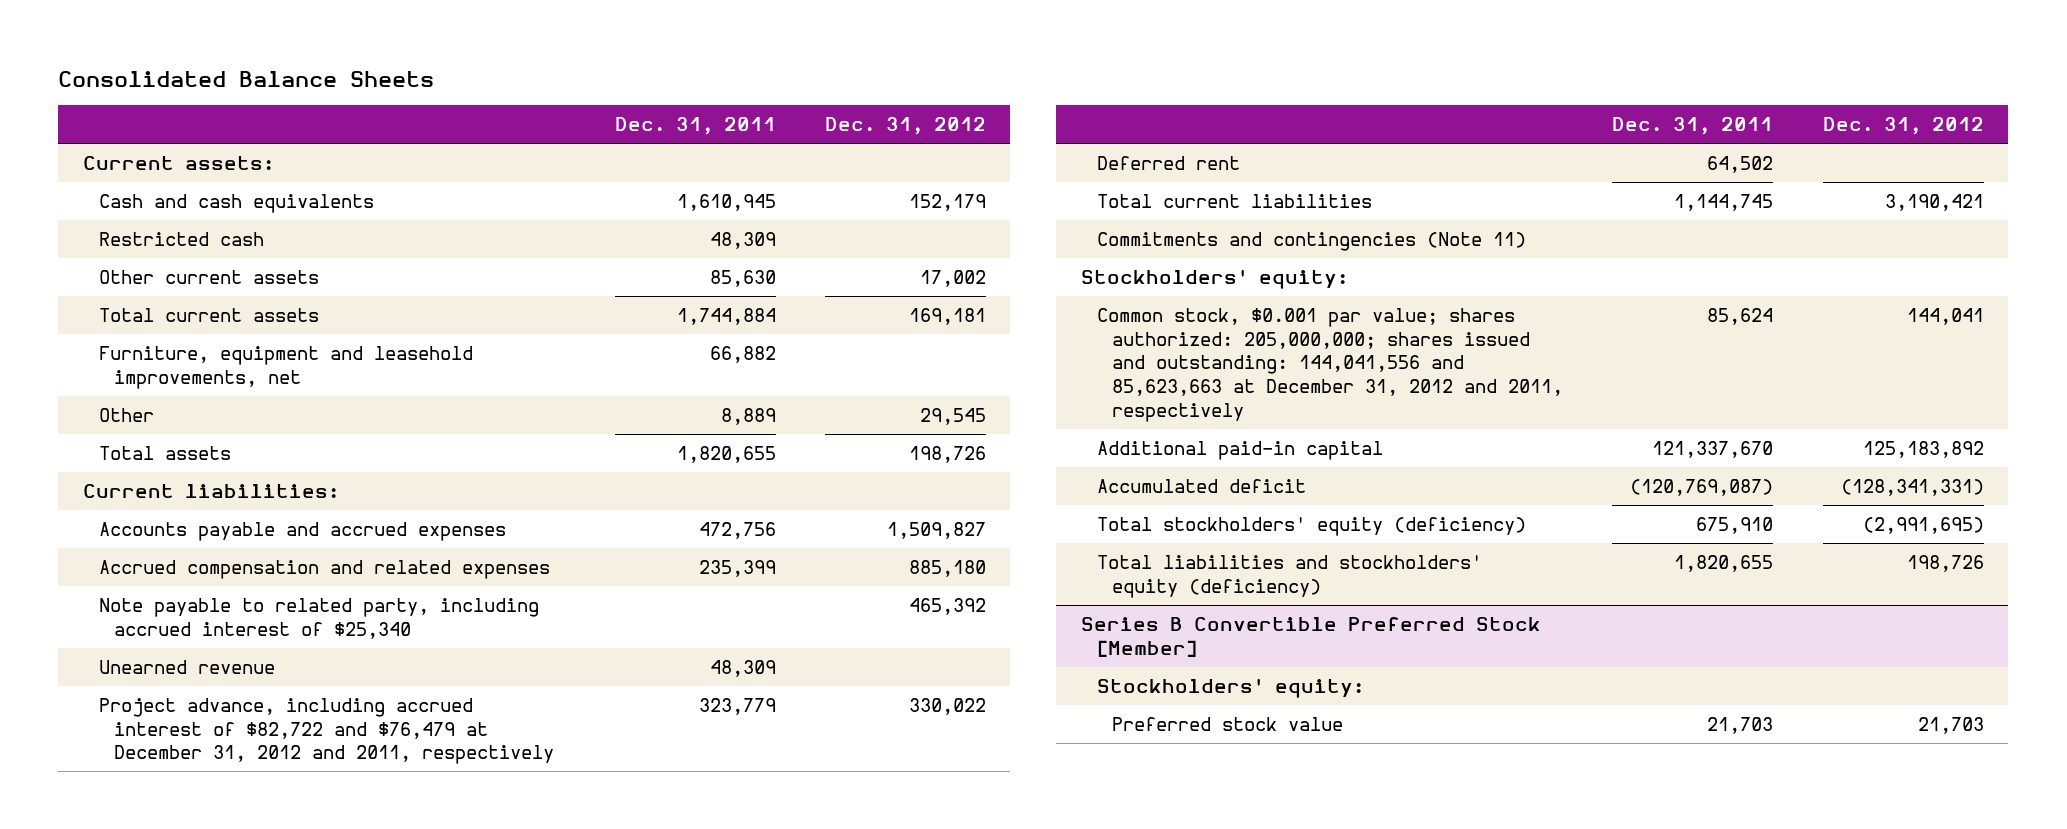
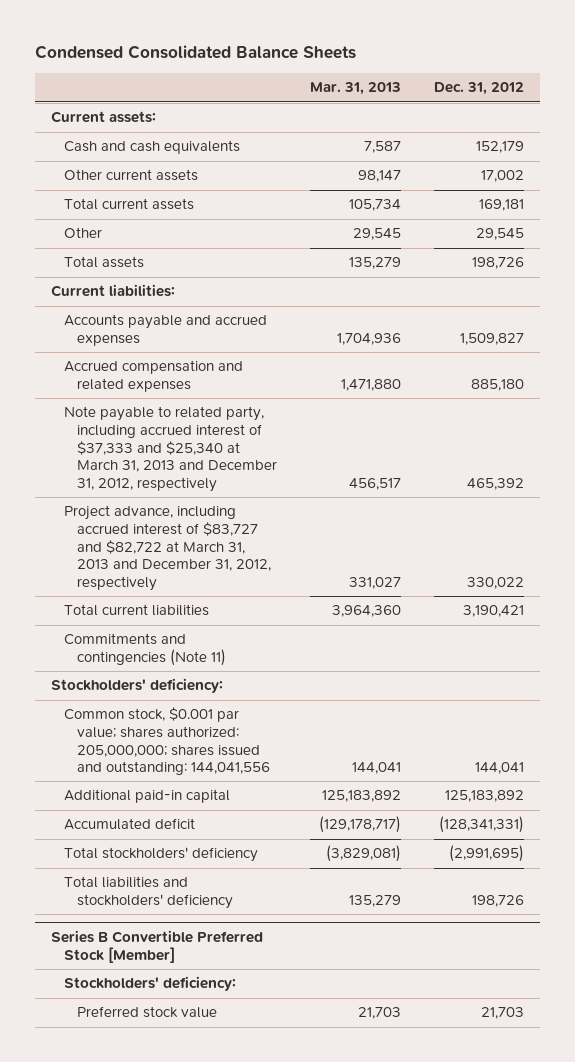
- Consolidated Balance Sheets
+ Condensed Consolidated Balance Sheets
- | Dec. 31, 2011 | Dec. 31, 2012
+ | Mar. 31, 2013 | Dec. 31, 2012
- Restricted cash | 48,309 |
- Furniture, equipment and leasehold improvements, net | 66,882 |
- Note payable to related party, including accrued interest of $25,340 | | 465,392
- Unearned revenue | 48,309 |
- Project advance, including accrued interest of $82,722 and $76,479 at December 31, 2012 and 2011, respectively | 323,779 | 330,022
- Deferred rent | 64,502 |
+ Note payable to related party, including accrued interest of $37,333 and $25,340 at March 31, 2013 and December 31, 2012, respectively | 456,517 | 465,392
+ Project advance, including accrued interest of $83,727 and $82,722 at March 31, 2013 and December 31, 2012, respectively | 331,027 | 330,022
- Stockholders' equity:
- Common stock, $0.001 par value; shares authorized: 205,000,000; shares issued and outstanding: 144,041,556 and 85,623,663 at December 31, 2012 and 2011, respectively | 85,624 | 144,041
+ Stockholders' deficiency:
+ Common stock, $0.001 par value; shares authorized: 205,000,000; shares issued and outstanding: 144,041,556 | 144,041 | 144,041
- Total stockholders' equity (deficiency) | 675,910 | (2,991,695)
- Total liabilities and stockholders' equity (deficiency) | 1,820,655 | 198,726
+ Total stockholders' deficiency | (3,829,081) | (2,991,695)
+ Total liabilities and stockholders' deficiency | 135,279 | 198,726
@ Series B Convertible Preferred Stock [Member]
- Stockholders' equity:
+ Stockholders' deficiency:

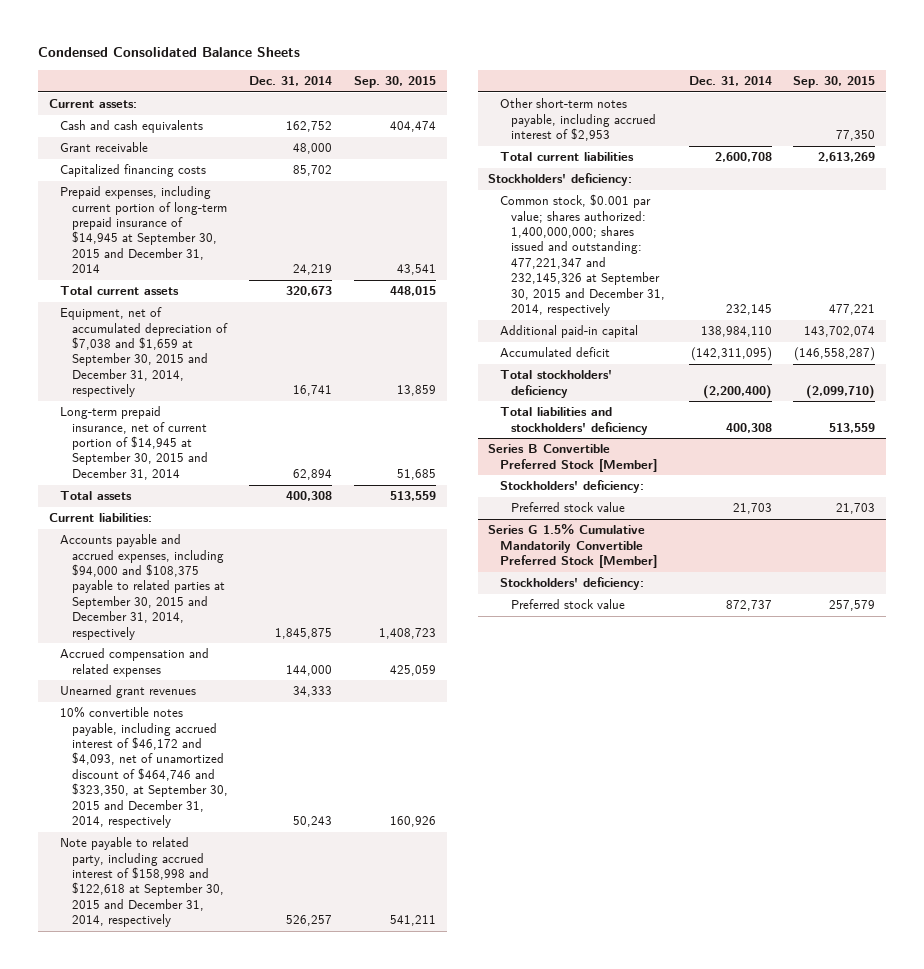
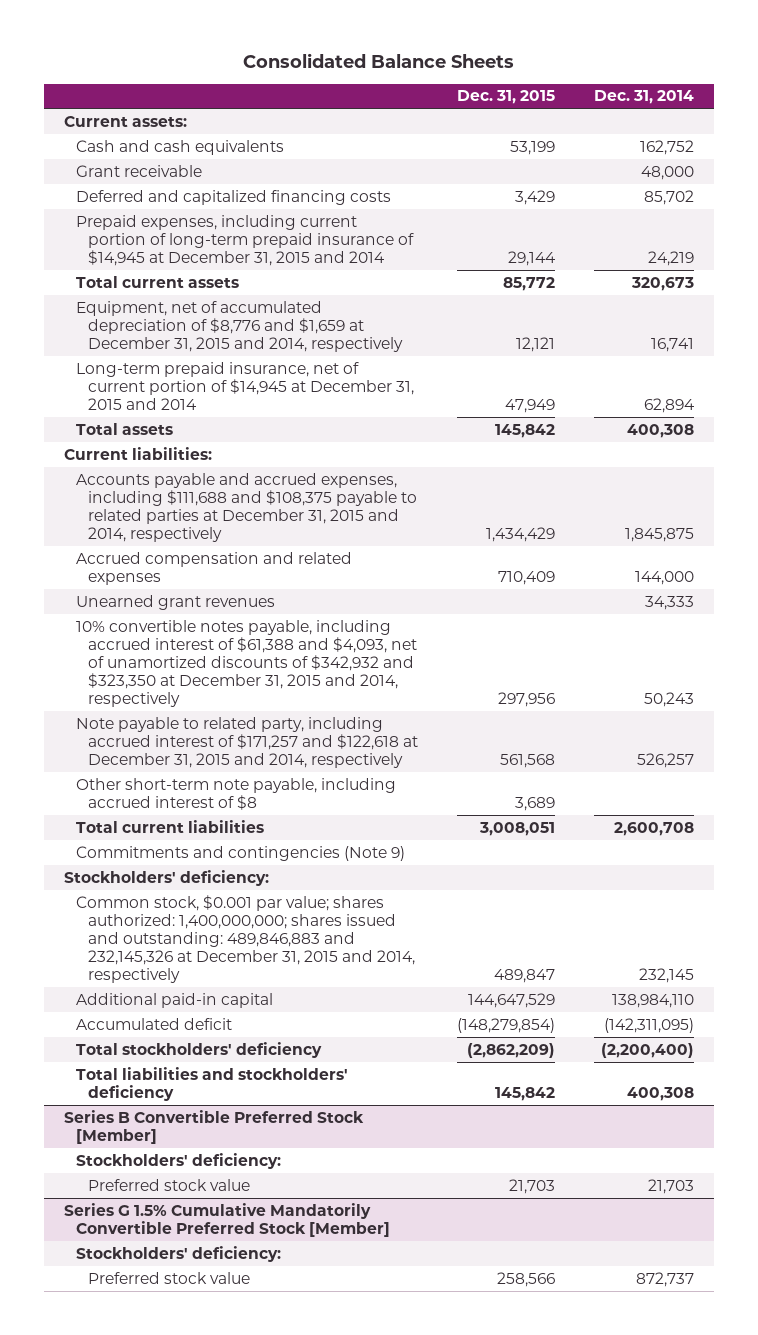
- Condensed Consolidated Balance Sheets
+ Consolidated Balance Sheets
- | Dec. 31, 2014 | Sep. 30, 2015
+ | Dec. 31, 2015 | Dec. 31, 2014
- Capitalized financing costs | 85,702 |
- Prepaid expenses, including current portion of long-term prepaid insurance of $14,945 at September 30, 2015 and December 31, 2014 | 24,219 | 43,541
+ Deferred and capitalized financing costs | 3,429 | 85,702
+ Prepaid expenses, including current portion of long-term prepaid insurance of $14,945 at December 31, 2015 and 2014 | 29,144 | 24,219
- Equipment, net of accumulated depreciation of $7,038 and $1,659 at September 30, 2015 and December 31, 2014, respectively | 16,741 | 13,859
- Long-term prepaid insurance, net of current portion of $14,945 at September 30, 2015 and December 31, 2014 | 62,894 | 51,685
+ Equipment, net of accumulated depreciation of $8,776 and $1,659 at December 31, 2015 and 2014, respectively | 12,121 | 16,741
+ Long-term prepaid insurance, net of current portion of $14,945 at December 31, 2015 and 2014 | 47,949 | 62,894
- Accounts payable and accrued expenses, including $94,000 and $108,375 payable to related parties at September 30, 2015 and December 31, 2014, respectively | 1,845,875 | 1,408,723
+ Accounts payable and accrued expenses, including $111,688 and $108,375 payable to related parties at December 31, 2015 and 2014, respectively | 1,434,429 | 1,845,875
- 10% convertible notes payable, including accrued interest of $46,172 and $4,093, net of unamortized discount of $464,746 and $323,350, at September 30, 2015 and December 31, 2014, respectively | 50,243 | 160,926
- Note payable to related party, including accrued interest of $158,998 and $122,618 at September 30, 2015 and December 31, 2014, respectively | 526,257 | 541,211
- Other short-term notes payable, including accrued interest of $2,953 | | 77,350
+ 10% convertible notes payable, including accrued interest of $61,388 and $4,093, net of unamortized discounts of $342,932 and $323,350 at December 31, 2015 and 2014, respectively | 297,956 | 50,243
+ Note payable to related party, including accrued interest of $171,257 and $122,618 at December 31, 2015 and 2014, respectively | 561,568 | 526,257
+ Other short-term note payable, including accrued interest of $8 | 3,689 |
+ Commitments and contingencies (Note 9)
- Common stock, $0.001 par value; shares authorized: 1,400,000,000; shares issued and outstanding: 477,221,347 and 232,145,326 at September 30, 2015 and December 31, 2014, respectively | 232,145 | 477,221
+ Common stock, $0.001 par value; shares authorized: 1,400,000,000; shares issued and outstanding: 489,846,883 and 232,145,326 at December 31, 2015 and 2014, respectively | 489,847 | 232,145

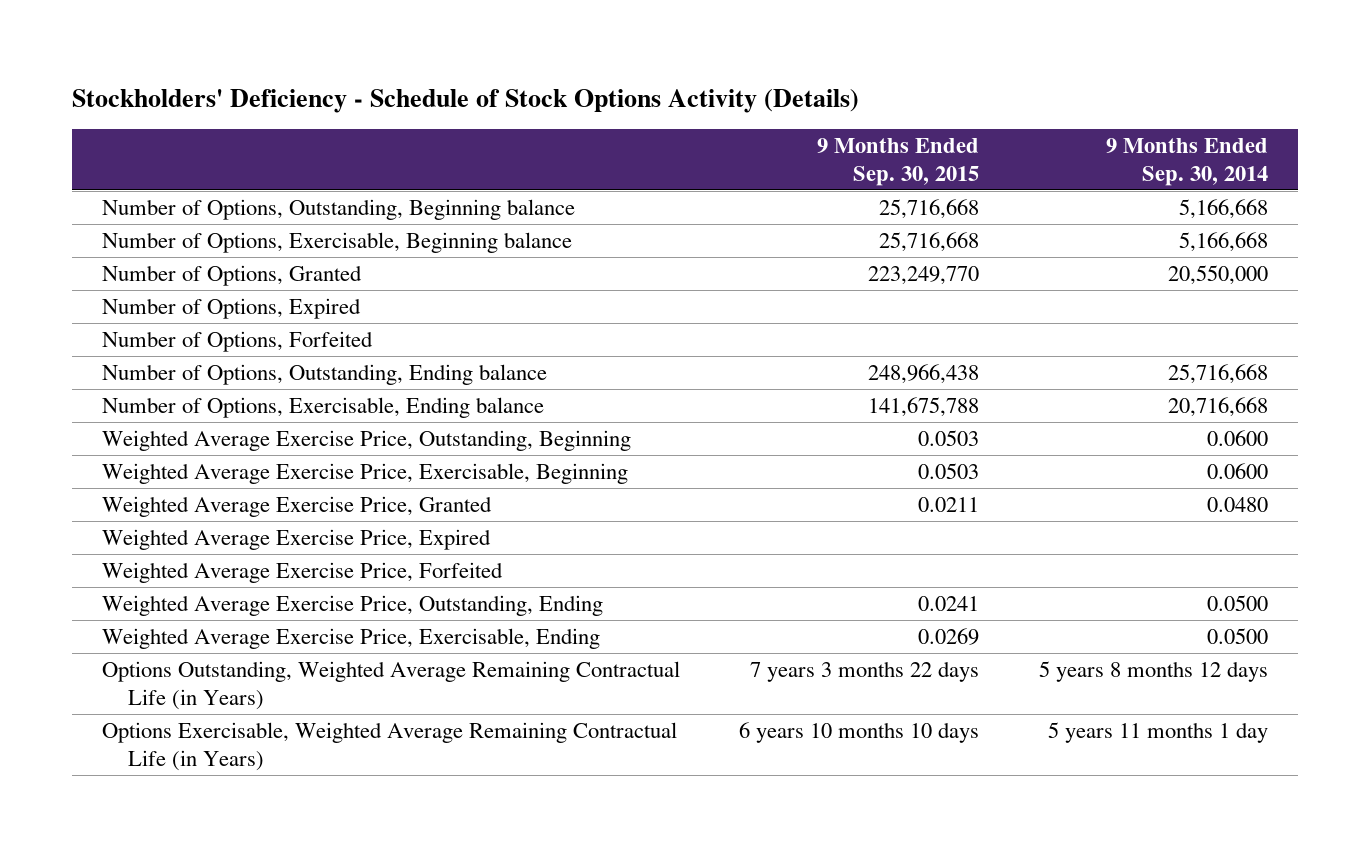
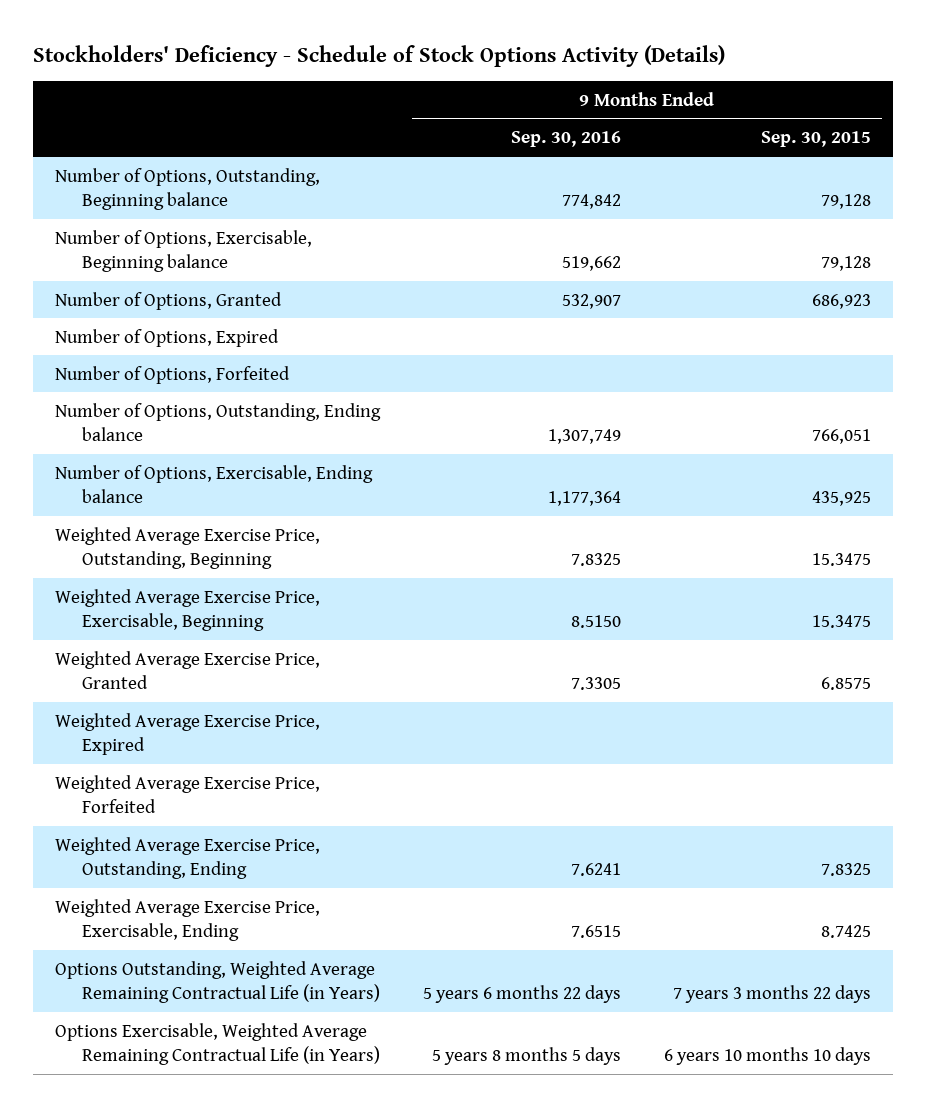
- | 9 Months Ended Sep. 30, 2015 | 9 Months Ended Sep. 30, 2014
+ | 9 Months Ended Sep. 30, 2016 | 9 Months Ended Sep. 30, 2015
- Number of Options, Outstanding, Beginning balance | 25,716,668 | 5,166,668
- Number of Options, Exercisable, Beginning balance | 25,716,668 | 5,166,668
- Number of Options, Granted | 223,249,770 | 20,550,000
+ Number of Options, Outstanding, Beginning balance | 774,842 | 79,128
+ Number of Options, Exercisable, Beginning balance | 519,662 | 79,128
+ Number of Options, Granted | 532,907 | 686,923
- Number of Options, Outstanding, Ending balance | 248,966,438 | 25,716,668
- Number of Options, Exercisable, Ending balance | 141,675,788 | 20,716,668
- Weighted Average Exercise Price, Outstanding, Beginning | 0.0503 | 0.0600
- Weighted Average Exercise Price, Exercisable, Beginning | 0.0503 | 0.0600
- Weighted Average Exercise Price, Granted | 0.0211 | 0.0480
+ Number of Options, Outstanding, Ending balance | 1,307,749 | 766,051
+ Number of Options, Exercisable, Ending balance | 1,177,364 | 435,925
+ Weighted Average Exercise Price, Outstanding, Beginning | 7.8325 | 15.3475
+ Weighted Average Exercise Price, Exercisable, Beginning | 8.5150 | 15.3475
+ Weighted Average Exercise Price, Granted | 7.3305 | 6.8575
- Weighted Average Exercise Price, Outstanding, Ending | 0.0241 | 0.0500
- Weighted Average Exercise Price, Exercisable, Ending | 0.0269 | 0.0500
+ Weighted Average Exercise Price, Outstanding, Ending | 7.6241 | 7.8325
+ Weighted Average Exercise Price, Exercisable, Ending | 7.6515 | 8.7425

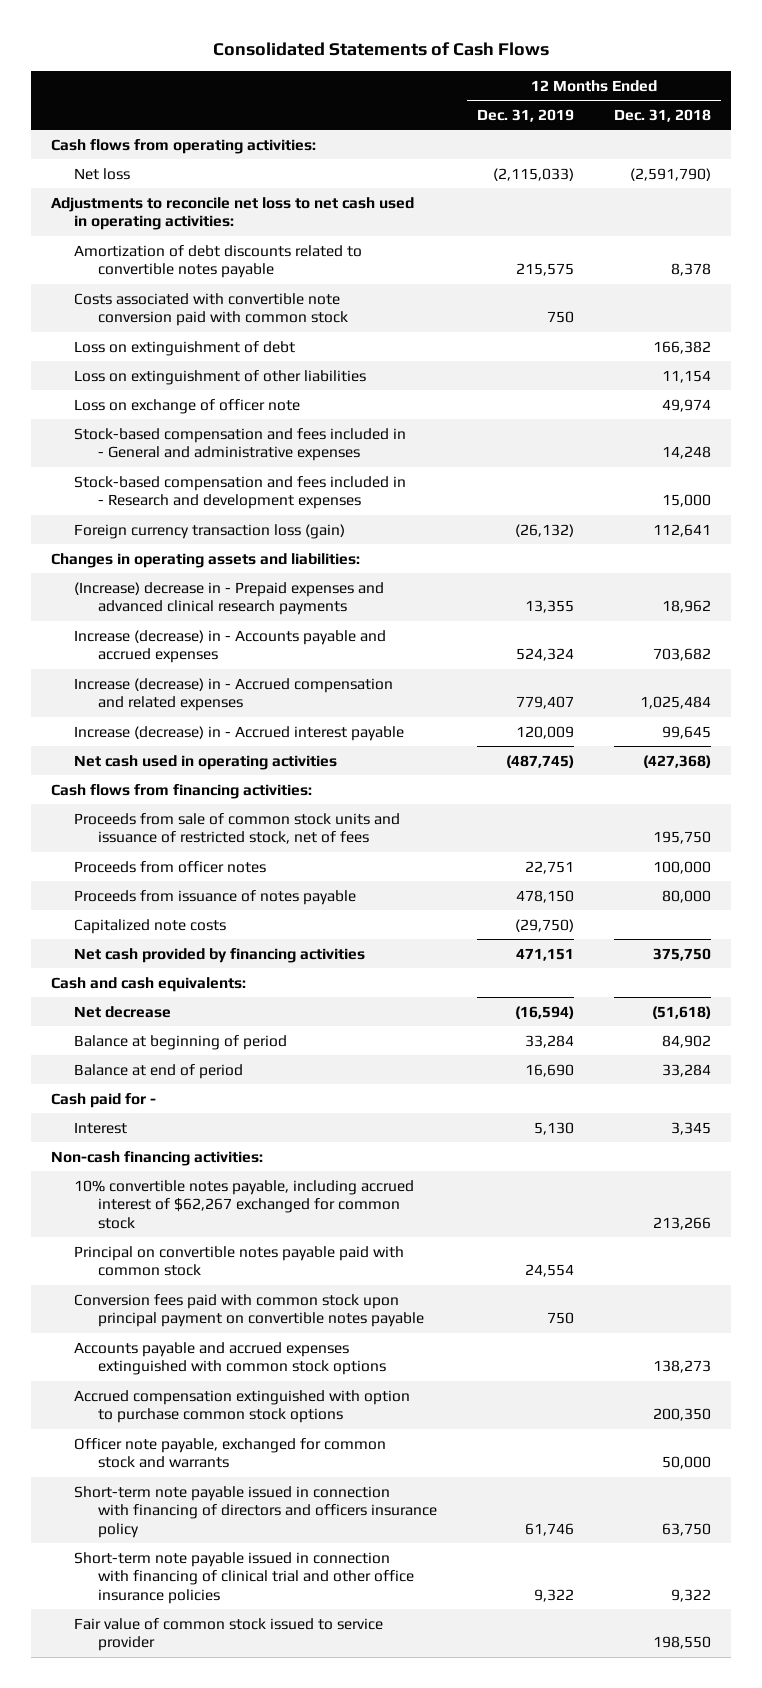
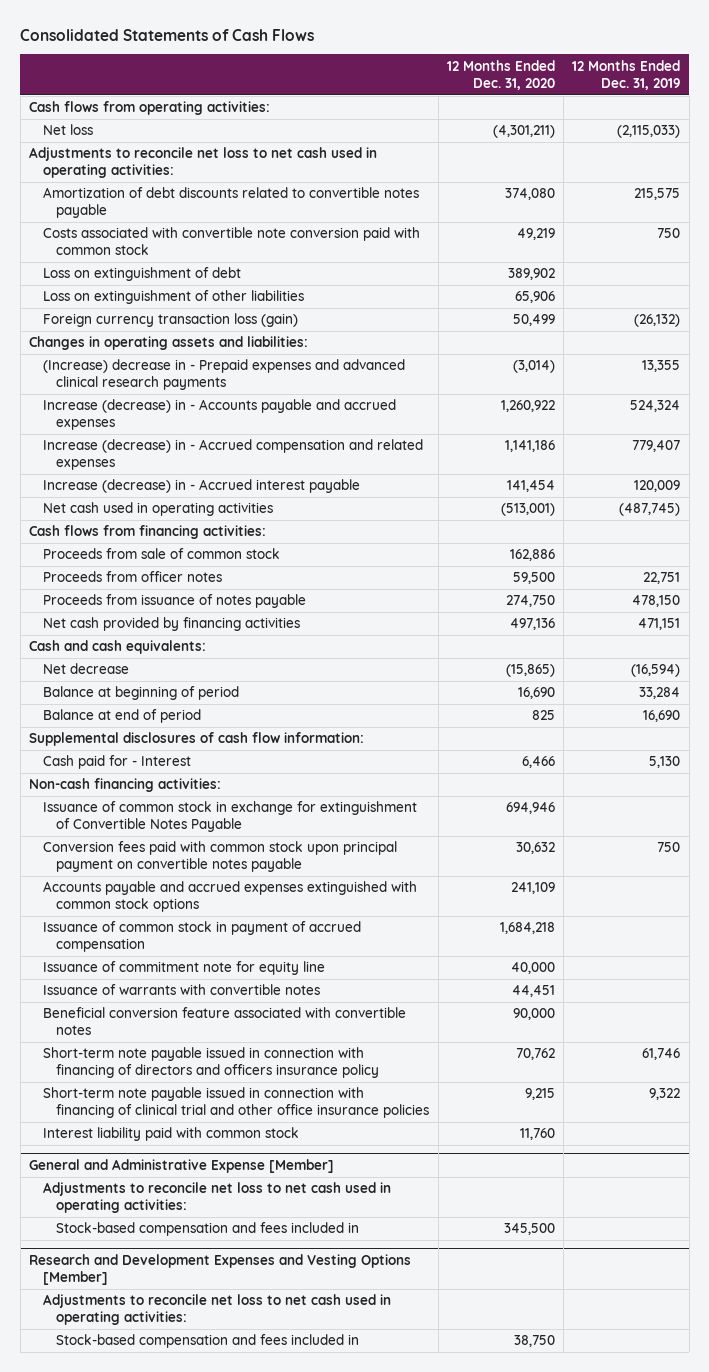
- | 12 Months Ended Dec. 31, 2019 | 12 Months Ended Dec. 31, 2018
+ | 12 Months Ended Dec. 31, 2020 | 12 Months Ended Dec. 31, 2019
- Loss on exchange of officer note | | 49,974
- Stock-based compensation and fees included in - General and administrative expenses | | 14,248
- Stock-based compensation and fees included in - Research and development expenses | | 15,000
- Proceeds from sale of common stock units and issuance of restricted stock, net of fees | | 195,750
+ Proceeds from sale of common stock | 162,886 |
- Capitalized note costs | (29,750) |
- Cash paid for -
- Interest | 5,130 | 3,345
+ Supplemental disclosures of cash flow information:
+ Cash paid for - Interest | 6,466 | 5,130
- 10% convertible notes payable, including accrued interest of $62,267 exchanged for common stock | | 213,266
- Principal on convertible notes payable paid with common stock | 24,554 |
+ Issuance of common stock in exchange for extinguishment of Convertible Notes Payable | 694,946 |
- Accrued compensation extinguished with option to purchase common stock options | | 200,350
- Officer note payable, exchanged for common stock and warrants | | 50,000
+ Issuance of common stock in payment of accrued compensation | 1,684,218 |
+ Issuance of commitment note for equity line | 40,000 |
+ Issuance of warrants with convertible notes | 44,451 |
+ Beneficial conversion feature associated with convertible notes | 90,000 |
- Fair value of common stock issued to service provider | | 198,550
+ Interest liability paid with common stock | 11,760 |
+ General and Administrative Expense [Member]
+ Adjustments to reconcile net loss to net cash used in operating activities:
+ Stock-based compensation and fees included in | 345,500 |
+ Research and Development Expenses and Vesting Options [Member]
+ Adjustments to reconcile net loss to net cash used in operating activities:
+ Stock-based compensation and fees included in | 38,750 |

